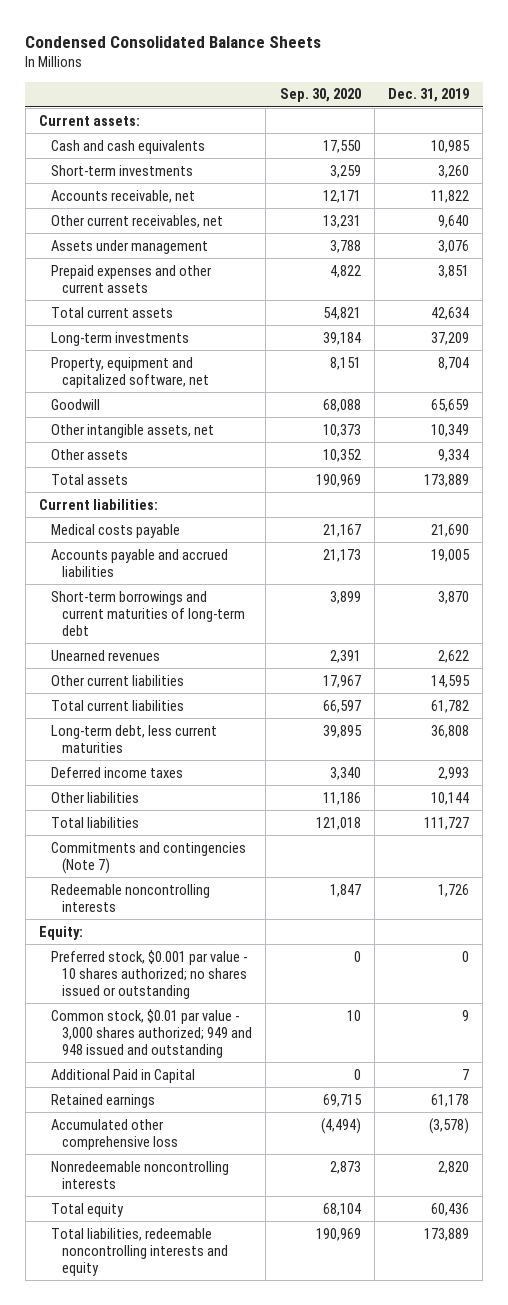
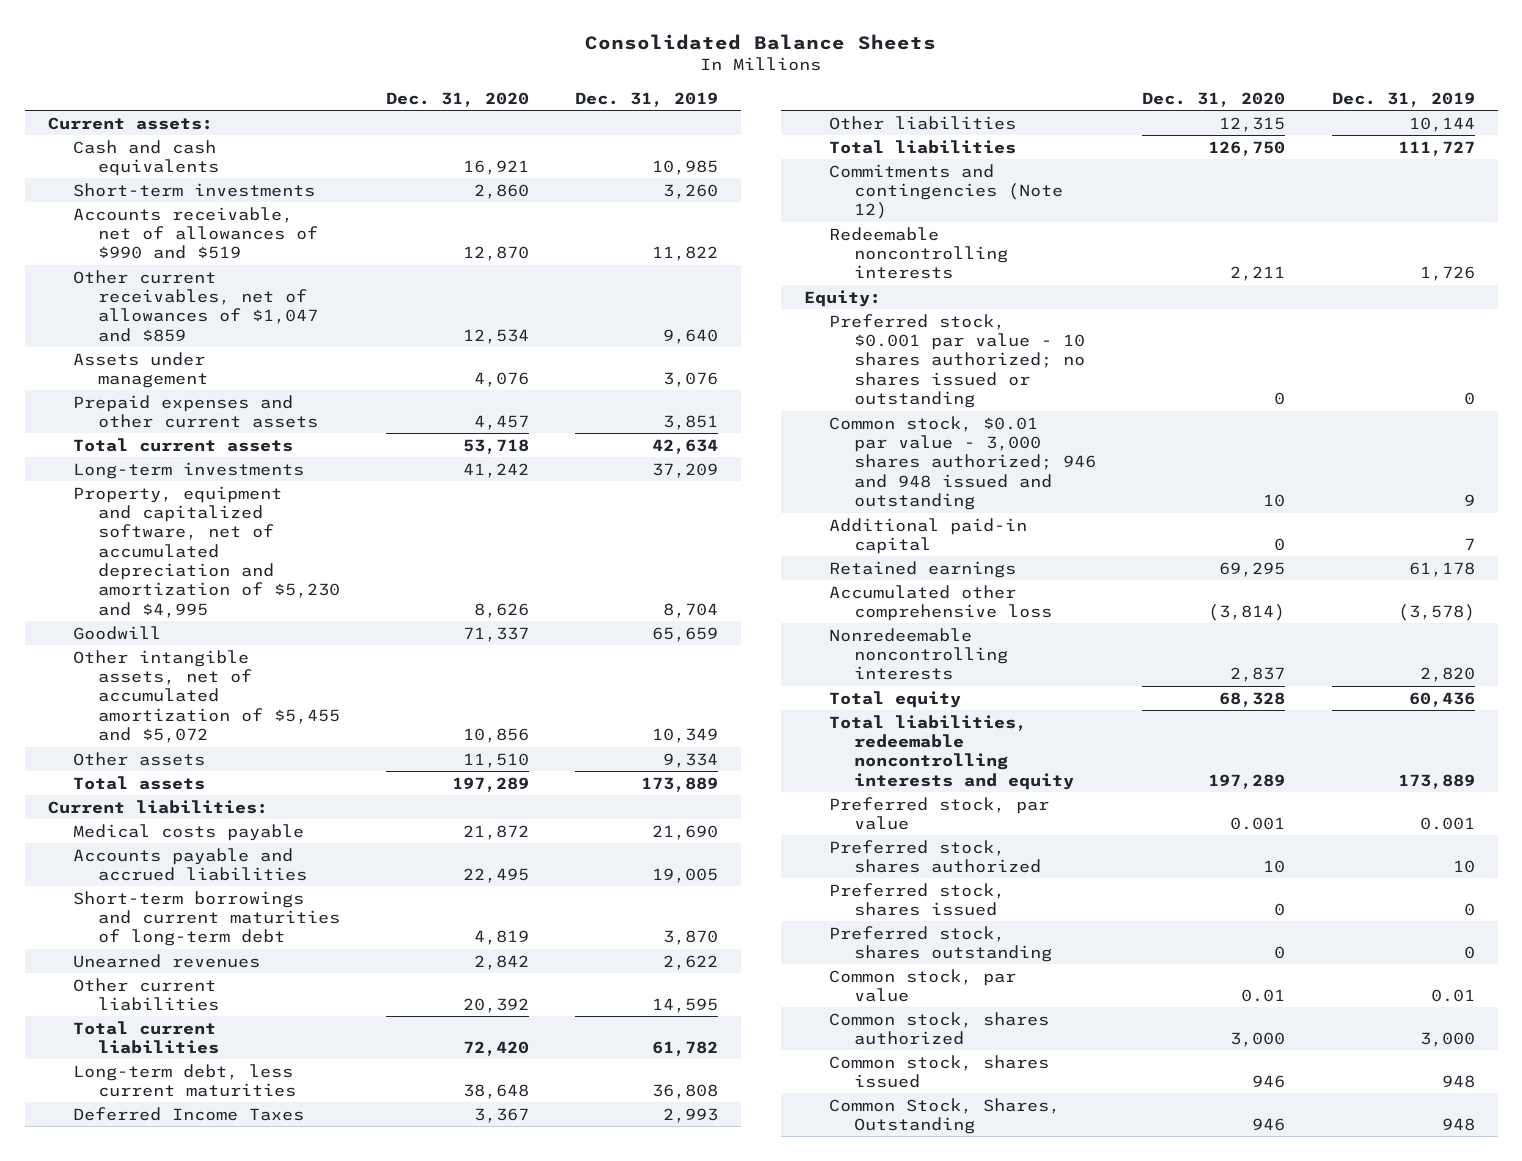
- Condensed Consolidated Balance Sheets
+ Consolidated Balance Sheets
- | Sep. 30, 2020 | Dec. 31, 2019
+ | Dec. 31, 2020 | Dec. 31, 2019
- Accounts receivable, net | 12,171 | 11,822
- Other current receivables, net | 13,231 | 9,640
+ Accounts receivable, net of allowances of $990 and $519 | 12,870 | 11,822
+ Other current receivables, net of allowances of $1,047 and $859 | 12,534 | 9,640
- Property, equipment and capitalized software, net | 8,151 | 8,704
+ Property, equipment and capitalized software, net of accumulated depreciation and amortization of $5,230 and $4,995 | 8,626 | 8,704
- Other intangible assets, net | 10,373 | 10,349
+ Other intangible assets, net of accumulated amortization of $5,455 and $5,072 | 10,856 | 10,349
- Deferred income taxes | 3,340 | 2,993
+ Deferred Income Taxes | 3,367 | 2,993
- Commitments and contingencies (Note 7)
+ Commitments and contingencies (Note 12)
- Common stock, $0.01 par value - 3,000 shares authorized; 949 and 948 issued and outstanding | 10 | 9
- Additional Paid in Capital | 0 | 7
+ Common stock, $0.01 par value - 3,000 shares authorized; 946 and 948 issued and outstanding | 10 | 9
+ Additional paid-in capital | 0 | 7
+ Preferred stock, par value | 0.001 | 0.001
+ Preferred stock, shares authorized | 10 | 10
+ Preferred stock, shares issued | 0 | 0
+ Preferred stock, shares outstanding | 0 | 0
+ Common stock, par value | 0.01 | 0.01
+ Common stock, shares authorized | 3,000 | 3,000
+ Common stock, shares issued | 946 | 948
+ Common Stock, Shares, Outstanding | 946 | 948

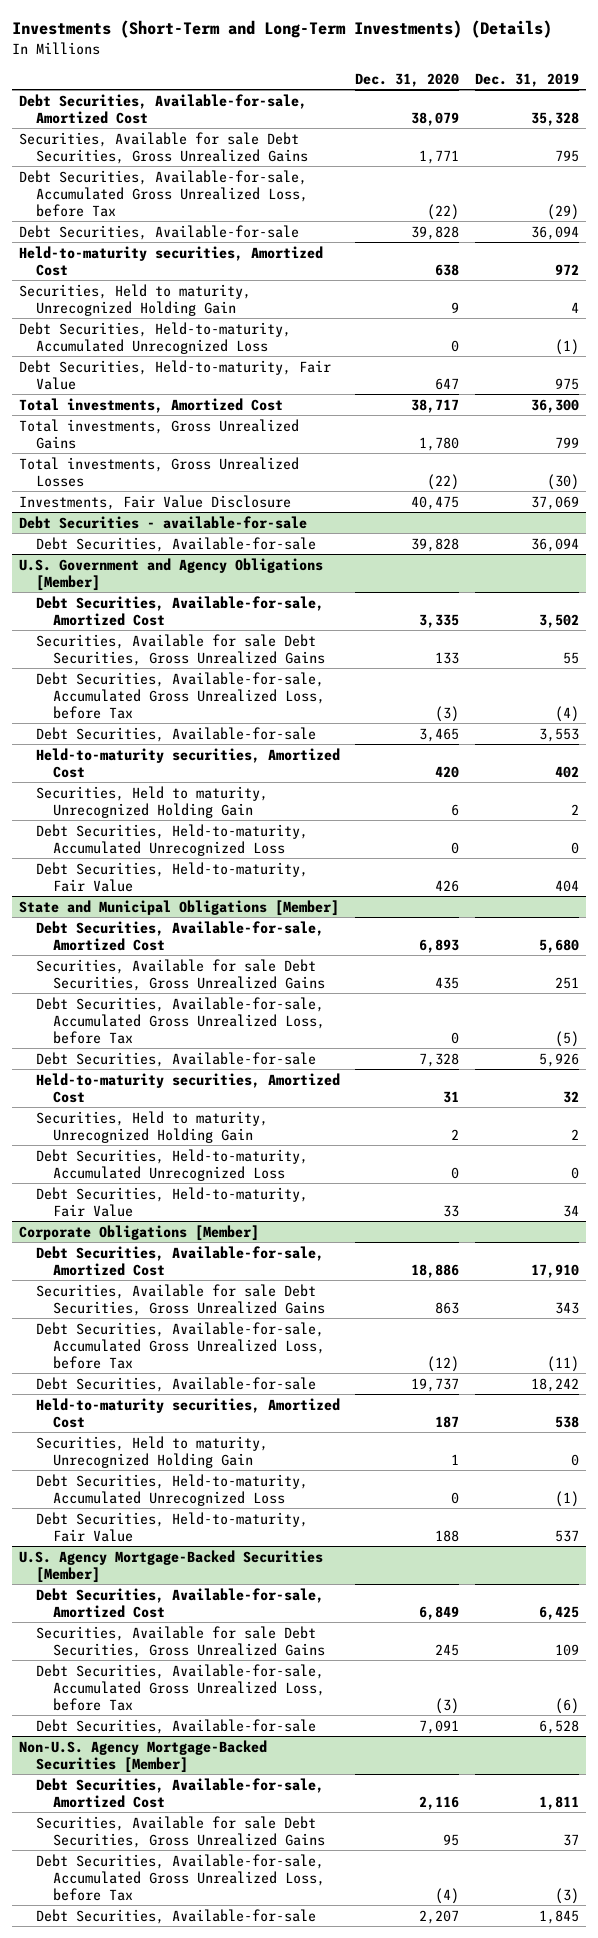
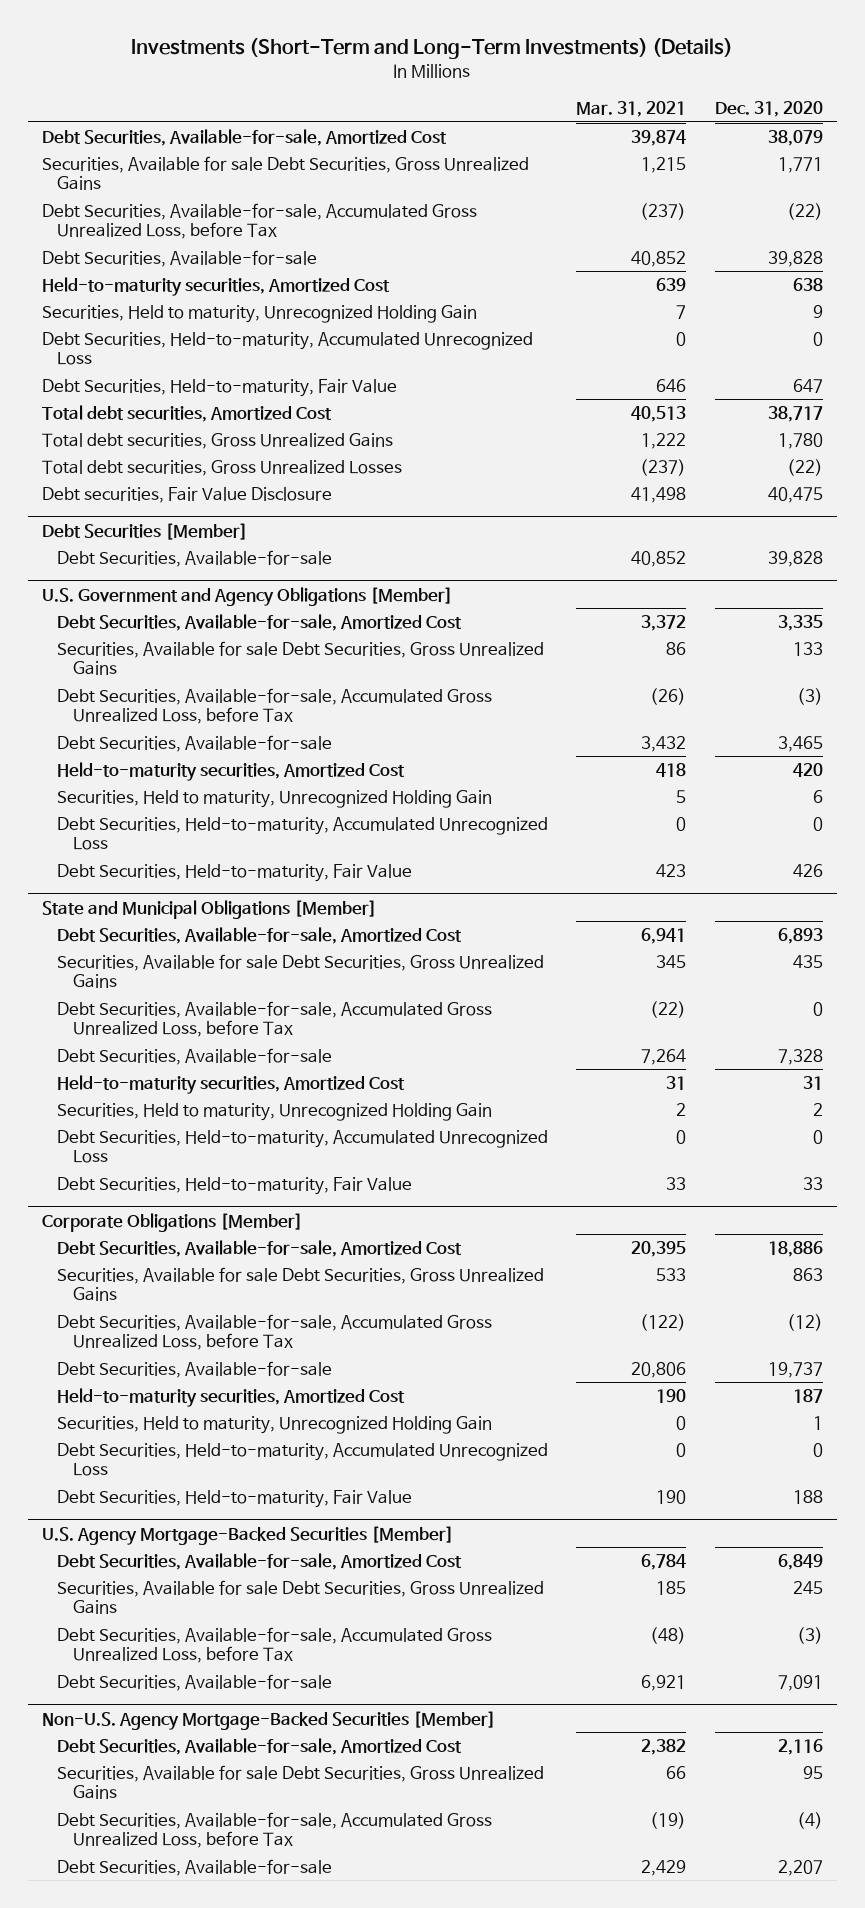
- | Dec. 31, 2020 | Dec. 31, 2019
+ | Mar. 31, 2021 | Dec. 31, 2020
- Total investments, Amortized Cost | 38,717 | 36,300
- Total investments, Gross Unrealized Gains | 1,780 | 799
- Total investments, Gross Unrealized Losses | (22) | (30)
- Investments, Fair Value Disclosure | 40,475 | 37,069
- Debt Securities - available-for-sale
+ Total debt securities, Amortized Cost | 40,513 | 38,717
+ Total debt securities, Gross Unrealized Gains | 1,222 | 1,780
+ Total debt securities, Gross Unrealized Losses | (237) | (22)
+ Debt securities, Fair Value Disclosure | 41,498 | 40,475
+ Debt Securities [Member]

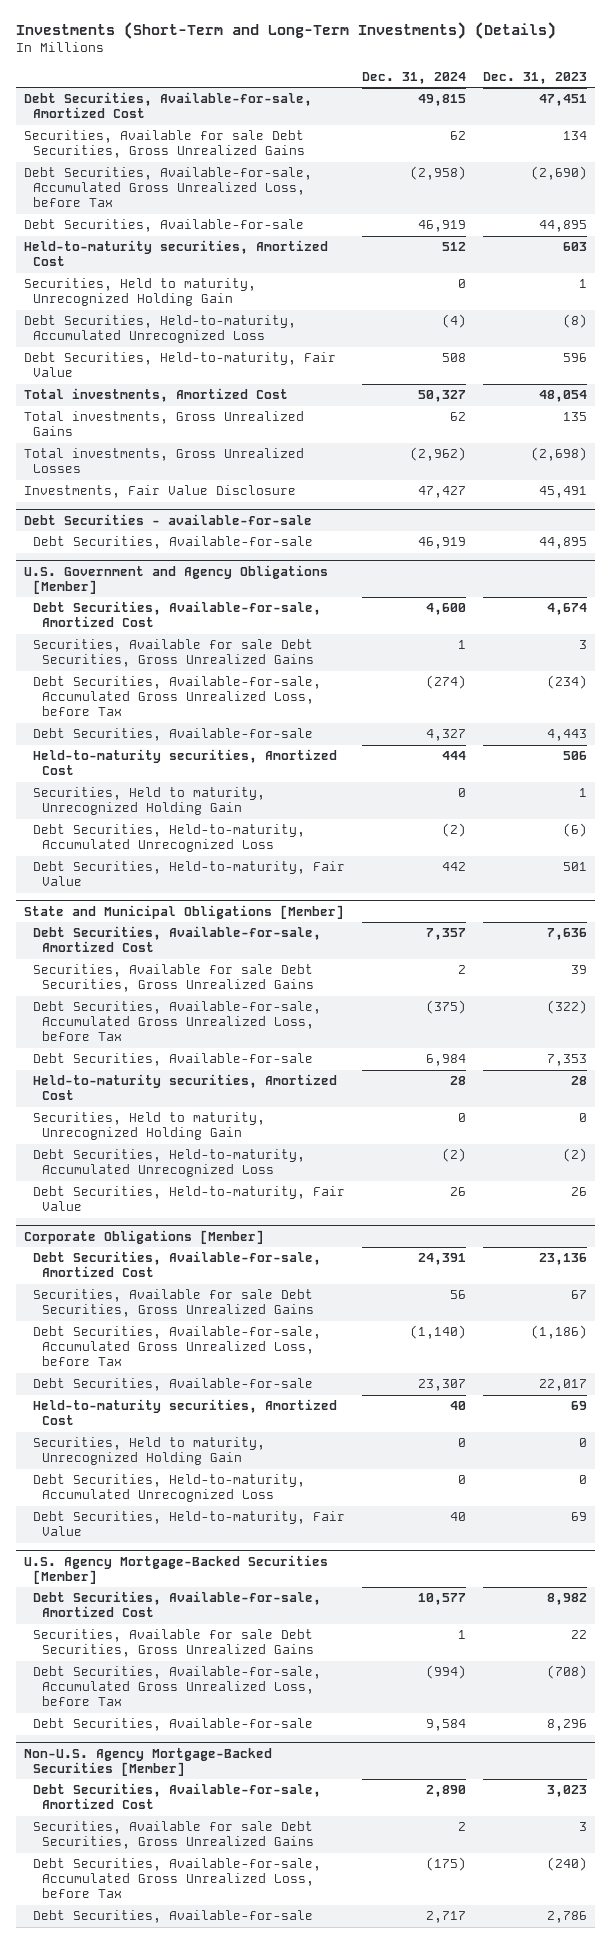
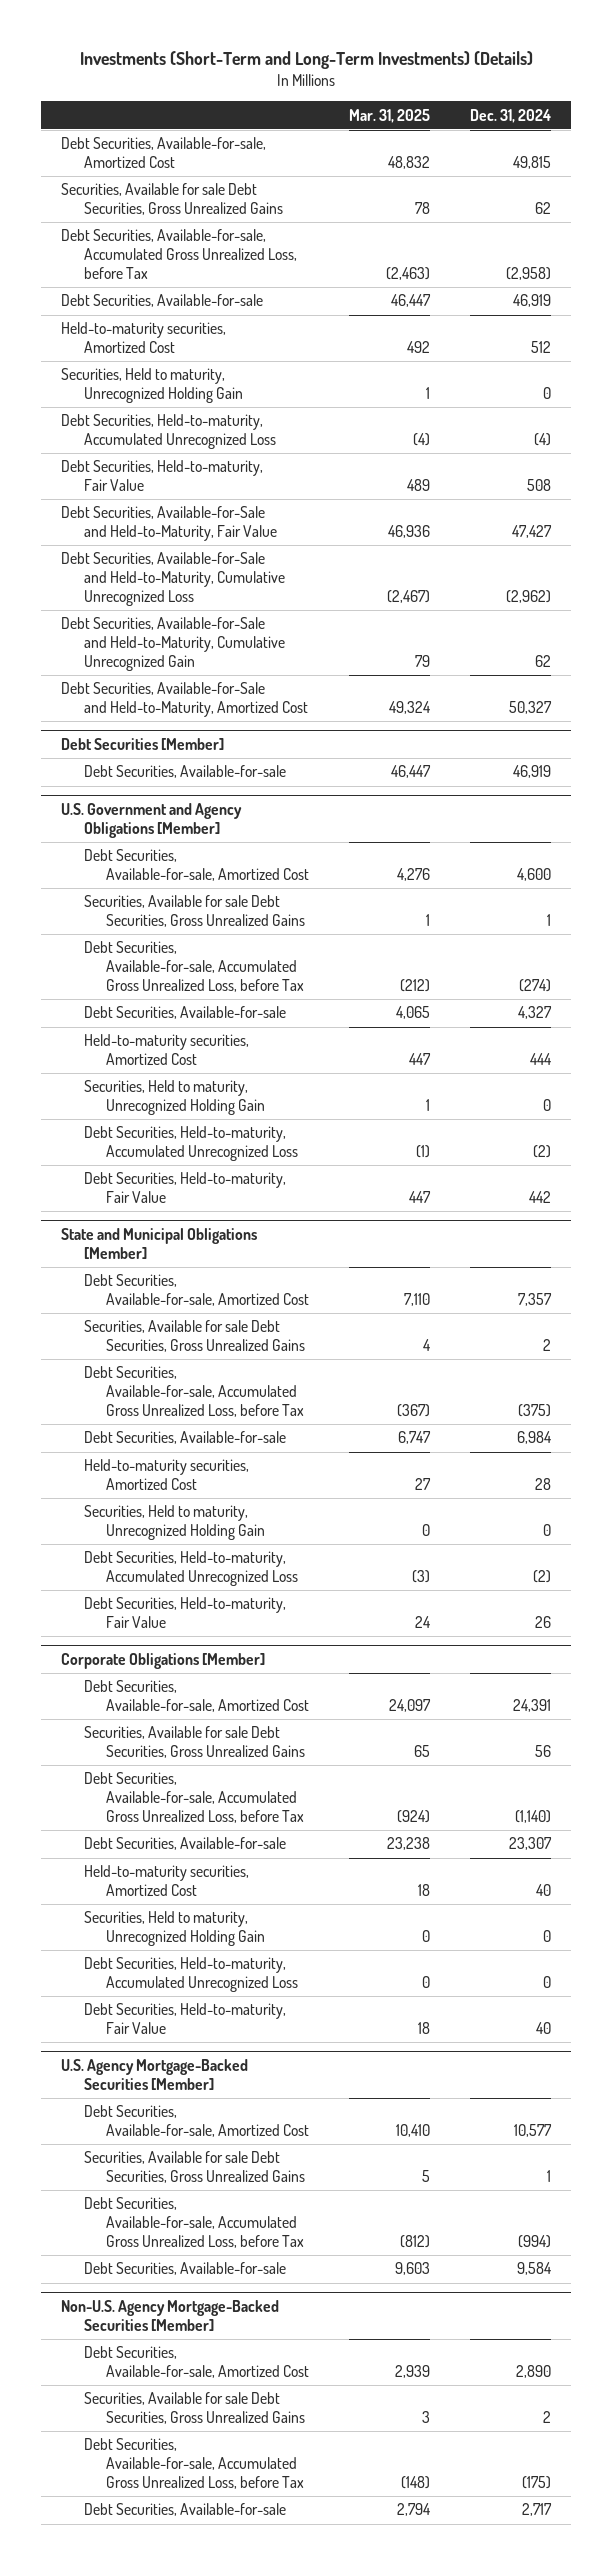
- | Dec. 31, 2024 | Dec. 31, 2023
+ | Mar. 31, 2025 | Dec. 31, 2024
- Total investments, Amortized Cost | 50,327 | 48,054
- Total investments, Gross Unrealized Gains | 62 | 135
- Total investments, Gross Unrealized Losses | (2,962) | (2,698)
- Investments, Fair Value Disclosure | 47,427 | 45,491
- Debt Securities - available-for-sale
+ Debt Securities, Available-for-Sale and Held-to-Maturity, Fair Value | 46,936 | 47,427
+ Debt Securities, Available-for-Sale and Held-to-Maturity, Cumulative Unrecognized Loss | (2,467) | (2,962)
+ Debt Securities, Available-for-Sale and Held-to-Maturity, Cumulative Unrecognized Gain | 79 | 62
+ Debt Securities, Available-for-Sale and Held-to-Maturity, Amortized Cost | 49,324 | 50,327
+ Debt Securities [Member]

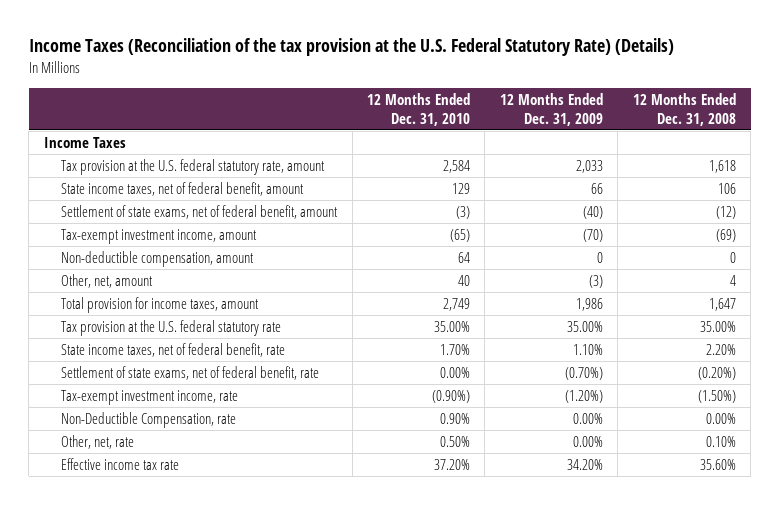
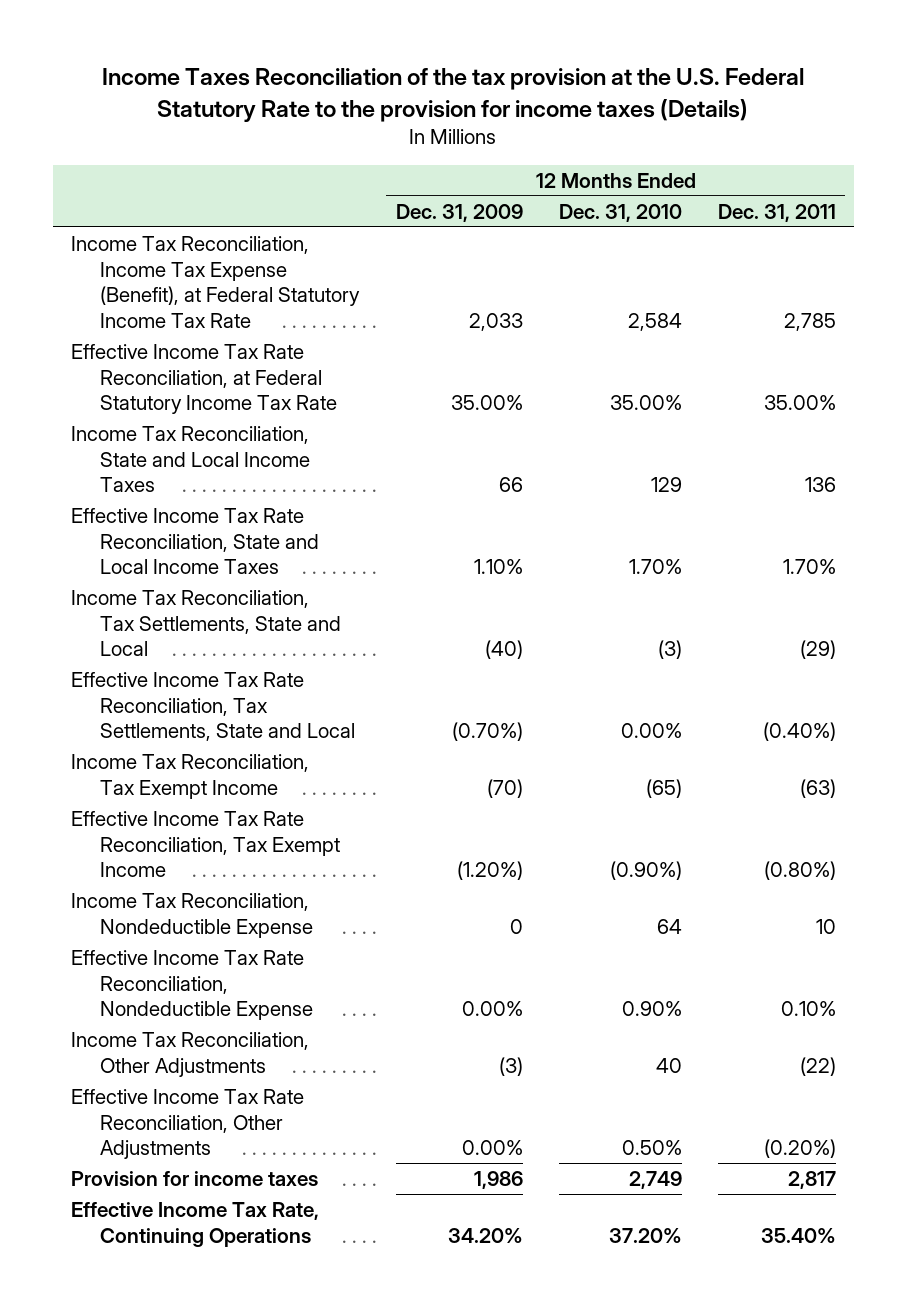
- Income Taxes (Reconciliation of the tax provision at the U.S. Federal Statutory Rate) (Details)
+ Income Taxes Reconciliation of the tax provision at the U.S. Federal Statutory Rate to the provision for income taxes (Details)
- | 12 Months Ended Dec. 31, 2010 | 12 Months Ended Dec. 31, 2009 | 12 Months Ended Dec. 31, 2008
+ | 12 Months Ended Dec. 31, 2009 | 12 Months Ended Dec. 31, 2010 | 12 Months Ended Dec. 31, 2011
- Income Taxes
- Tax provision at the U.S. federal statutory rate, amount | 2,584 | 2,033 | 1,618
- State income taxes, net of federal benefit, amount | 129 | 66 | 106
- Settlement of state exams, net of federal benefit, amount | (3) | (40) | (12)
- Tax-exempt investment income, amount | (65) | (70) | (69)
- Non-deductible compensation, amount | 64 | 0 | 0
- Other, net, amount | 40 | (3) | 4
- Total provision for income taxes, amount | 2,749 | 1,986 | 1,647
- Tax provision at the U.S. federal statutory rate | 35.00% | 35.00% | 35.00%
- State income taxes, net of federal benefit, rate | 1.70% | 1.10% | 2.20%
- Settlement of state exams, net of federal benefit, rate | 0.00% | (0.70%) | (0.20%)
- Tax-exempt investment income, rate | (0.90%) | (1.20%) | (1.50%)
- Non-Deductible Compensation, rate | 0.90% | 0.00% | 0.00%
- Other, net, rate | 0.50% | 0.00% | 0.10%
- Effective income tax rate | 37.20% | 34.20% | 35.60%
+ Income Tax Reconciliation, Income Tax Expense (Benefit), at Federal Statutory Income Tax Rate | 2,033 | 2,584 | 2,785
+ Effective Income Tax Rate Reconciliation, at Federal Statutory Income Tax Rate | 35.00% | 35.00% | 35.00%
+ Income Tax Reconciliation, State and Local Income Taxes | 66 | 129 | 136
+ Effective Income Tax Rate Reconciliation, State and Local Income Taxes | 1.10% | 1.70% | 1.70%
+ Income Tax Reconciliation, Tax Settlements, State and Local | (40) | (3) | (29)
+ Effective Income Tax Rate Reconciliation, Tax Settlements, State and Local | (0.70%) | 0.00% | (0.40%)
+ Income Tax Reconciliation, Tax Exempt Income | (70) | (65) | (63)
+ Effective Income Tax Rate Reconciliation, Tax Exempt Income | (1.20%) | (0.90%) | (0.80%)
+ Income Tax Reconciliation, Nondeductible Expense | 0 | 64 | 10
+ Effective Income Tax Rate Reconciliation, Nondeductible Expense | 0.00% | 0.90% | 0.10%
+ Income Tax Reconciliation, Other Adjustments | (3) | 40 | (22)
+ Effective Income Tax Rate Reconciliation, Other Adjustments | 0.00% | 0.50% | (0.20%)
+ Provision for income taxes | 1,986 | 2,749 | 2,817
+ Effective Income Tax Rate, Continuing Operations | 34.20% | 37.20% | 35.40%

